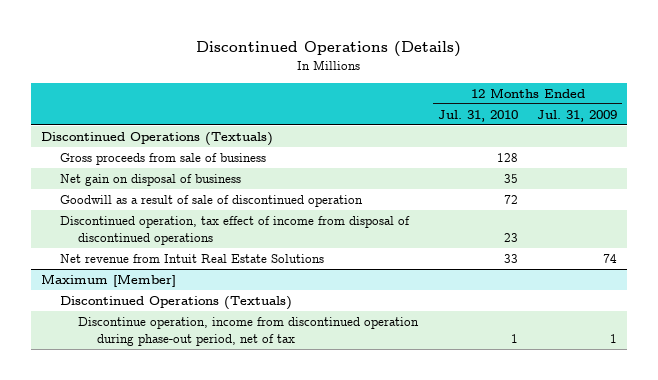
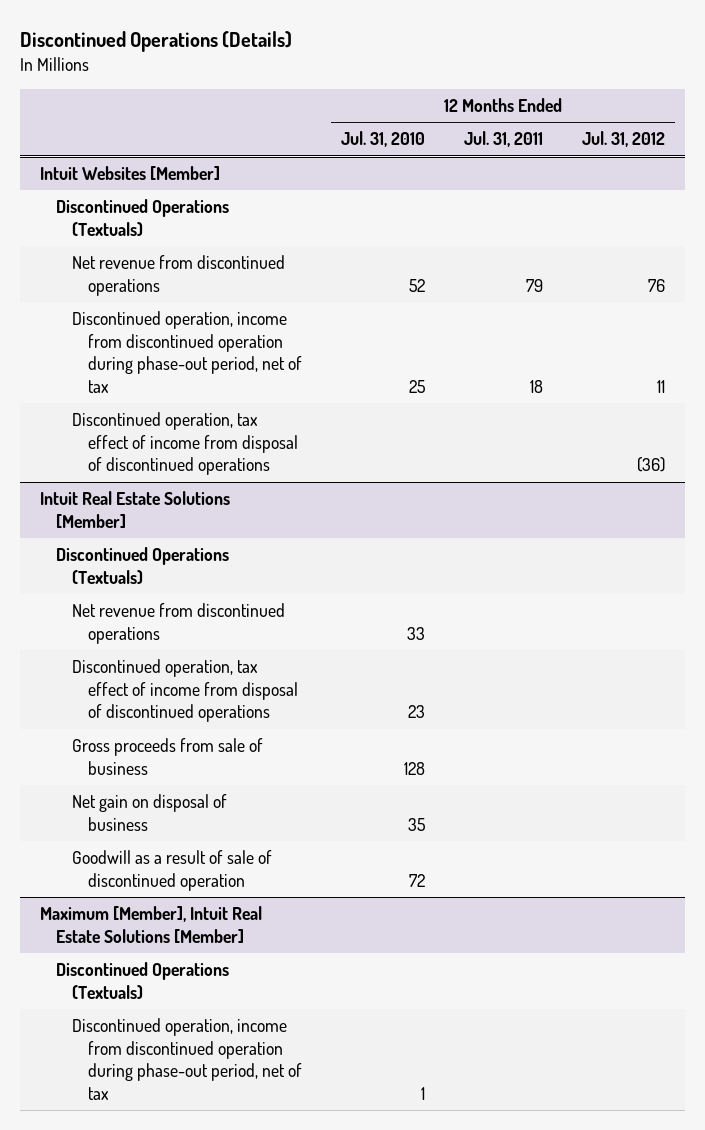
- | 12 Months Ended Jul. 31, 2010 | 12 Months Ended Jul. 31, 2009
+ | 12 Months Ended Jul. 31, 2010 | 12 Months Ended Jul. 31, 2011 | 12 Months Ended Jul. 31, 2012
+ Intuit Websites [Member]
+ Net revenue from discontinued operations | 52 | 79 | 76
+ Discontinued operation, income from discontinued operation during phase-out period, net of tax | 25 | 18 | 11
+ Discontinued operation, tax effect of income from disposal of discontinued operations | | | (36)
+ Intuit Real Estate Solutions [Member]
+ Discontinued Operations (Textuals)
+ Net revenue from discontinued operations | 33 | |
+ Discontinued operation, tax effect of income from disposal of discontinued operations | 23 | |
- Discontinued operation, tax effect of income from disposal of discontinued operations | 23 |
- Net revenue from Intuit Real Estate Solutions | 33 | 74
- Maximum [Member]
+ Maximum [Member], Intuit Real Estate Solutions [Member]
- Discontinue operation, income from discontinued operation during phase-out period, net of tax | 1 | 1
+ Discontinued operation, income from discontinued operation during phase-out period, net of tax | 1 | |

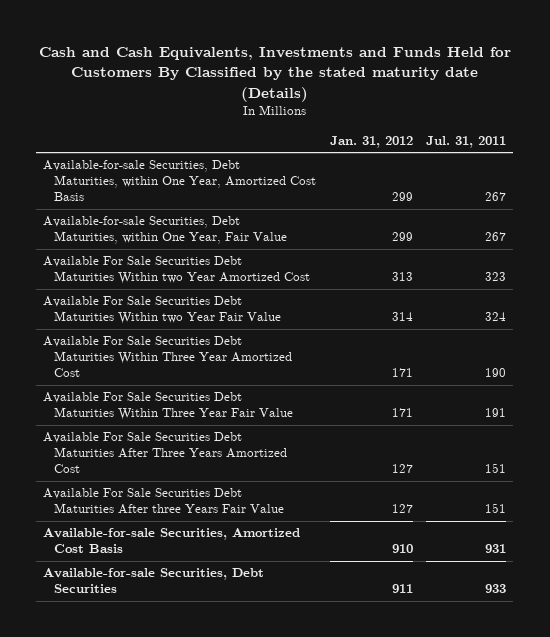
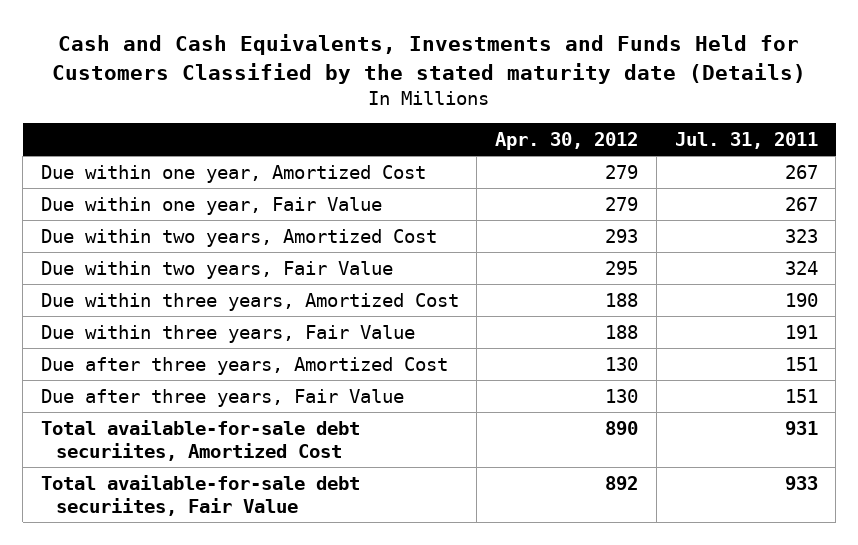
- Cash and Cash Equivalents, Investments and Funds Held for Customers By Classified by the stated maturity date (Details)
+ Cash and Cash Equivalents, Investments and Funds Held for Customers Classified by the stated maturity date (Details)
- | Jan. 31, 2012 | Jul. 31, 2011
+ | Apr. 30, 2012 | Jul. 31, 2011
- Available-for-sale Securities, Debt Maturities, within One Year, Amortized Cost Basis | 299 | 267
- Available-for-sale Securities, Debt Maturities, within One Year, Fair Value | 299 | 267
- Available For Sale Securities Debt Maturities Within two Year Amortized Cost | 313 | 323
- Available For Sale Securities Debt Maturities Within two Year Fair Value | 314 | 324
- Available For Sale Securities Debt Maturities Within Three Year Amortized Cost | 171 | 190
- Available For Sale Securities Debt Maturities Within Three Year Fair Value | 171 | 191
- Available For Sale Securities Debt Maturities After Three Years Amortized Cost | 127 | 151
- Available For Sale Securities Debt Maturities After three Years Fair Value | 127 | 151
- Available-for-sale Securities, Amortized Cost Basis | 910 | 931
- Available-for-sale Securities, Debt Securities | 911 | 933
+ Due within one year, Amortized Cost | 279 | 267
+ Due within one year, Fair Value | 279 | 267
+ Due within two years, Amortized Cost | 293 | 323
+ Due within two years, Fair Value | 295 | 324
+ Due within three years, Amortized Cost | 188 | 190
+ Due within three years, Fair Value | 188 | 191
+ Due after three years, Amortized Cost | 130 | 151
+ Due after three years, Fair Value | 130 | 151
+ Total available-for-sale debt securiites, Amortized Cost | 890 | 931
+ Total available-for-sale debt securiites, Fair Value | 892 | 933

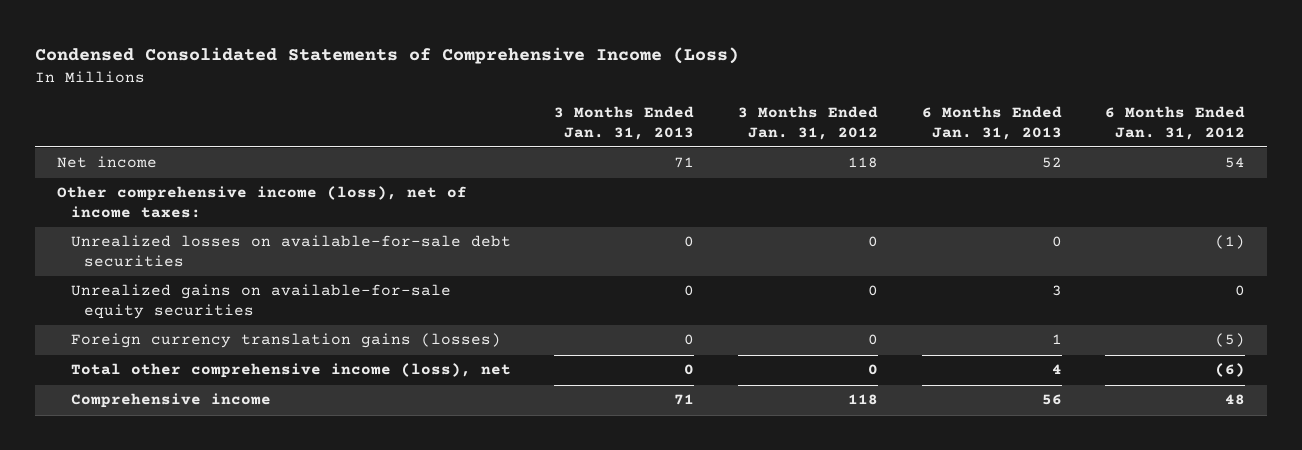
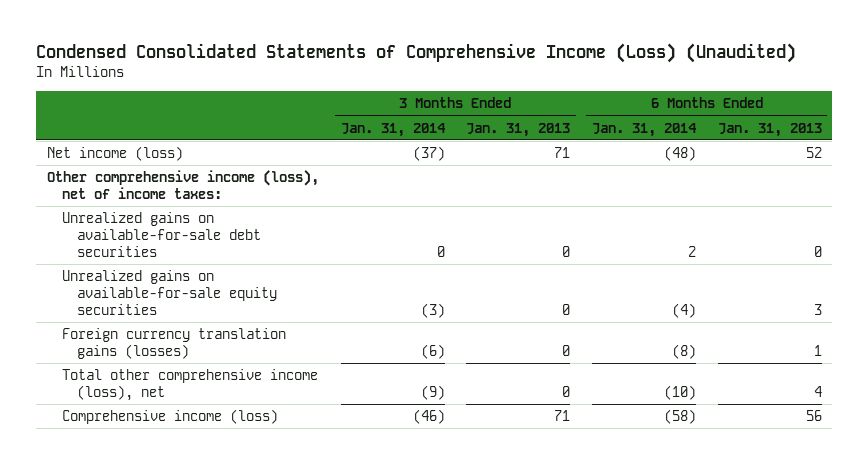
- Condensed Consolidated Statements of Comprehensive Income (Loss)
+ Condensed Consolidated Statements of Comprehensive Income (Loss) (Unaudited)
- | 3 Months Ended Jan. 31, 2013 | 3 Months Ended Jan. 31, 2012 | 6 Months Ended Jan. 31, 2013 | 6 Months Ended Jan. 31, 2012
+ | 3 Months Ended Jan. 31, 2014 | 3 Months Ended Jan. 31, 2013 | 6 Months Ended Jan. 31, 2014 | 6 Months Ended Jan. 31, 2013
- Net income | 71 | 118 | 52 | 54
+ Net income (loss) | (37) | 71 | (48) | 52
- Unrealized losses on available-for-sale debt securities | 0 | 0 | 0 | (1)
+ Unrealized gains on available-for-sale debt securities | 0 | 0 | 2 | 0
- Comprehensive income | 71 | 118 | 56 | 48
+ Comprehensive income (loss) | (46) | 71 | (58) | 56

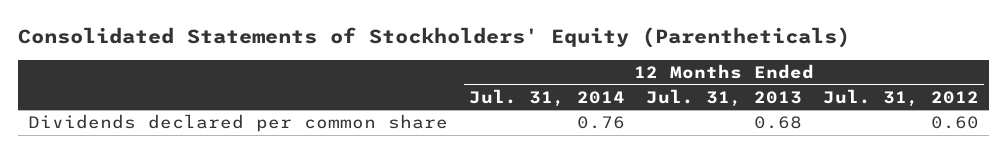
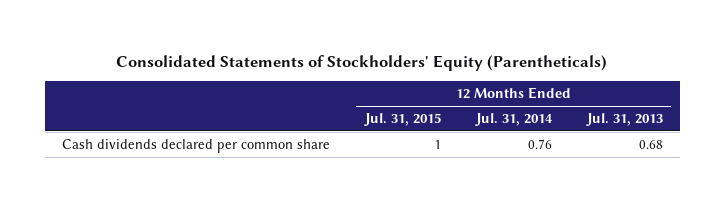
- | 12 Months Ended Jul. 31, 2014 | 12 Months Ended Jul. 31, 2013 | 12 Months Ended Jul. 31, 2012
+ | 12 Months Ended Jul. 31, 2015 | 12 Months Ended Jul. 31, 2014 | 12 Months Ended Jul. 31, 2013
- Dividends declared per common share | 0.76 | 0.68 | 0.60
+ Cash dividends declared per common share | 1 | 0.76 | 0.68

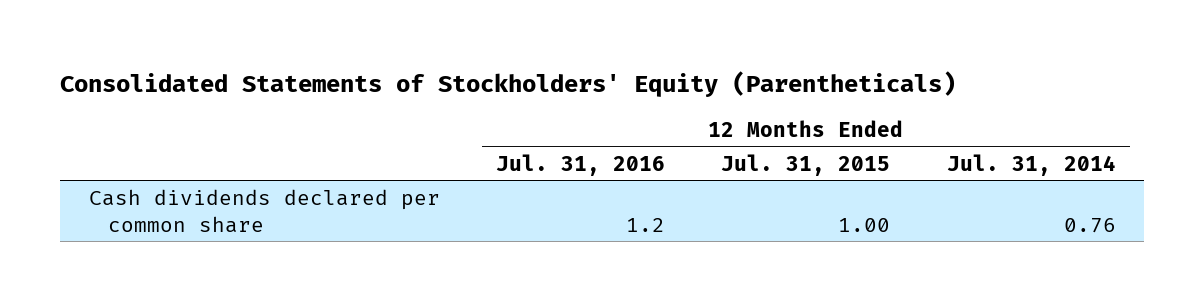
- | 12 Months Ended Jul. 31, 2015 | 12 Months Ended Jul. 31, 2014 | 12 Months Ended Jul. 31, 2013
+ | 12 Months Ended Jul. 31, 2016 | 12 Months Ended Jul. 31, 2015 | 12 Months Ended Jul. 31, 2014
- Cash dividends declared per common share | 1 | 0.76 | 0.68
+ Cash dividends declared per common share | 1.2 | 1.00 | 0.76

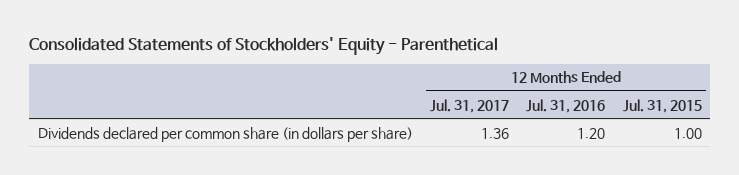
- Consolidated Statements of Stockholders' Equity (Parentheticals)
+ Consolidated Statements of Stockholders' Equity - Parenthetical
- | 12 Months Ended Jul. 31, 2016 | 12 Months Ended Jul. 31, 2015 | 12 Months Ended Jul. 31, 2014
+ | 12 Months Ended Jul. 31, 2017 | 12 Months Ended Jul. 31, 2016 | 12 Months Ended Jul. 31, 2015
- Cash dividends declared per common share | 1.2 | 1.00 | 0.76
+ Dividends declared per common share (in dollars per share) | 1.36 | 1.20 | 1.00

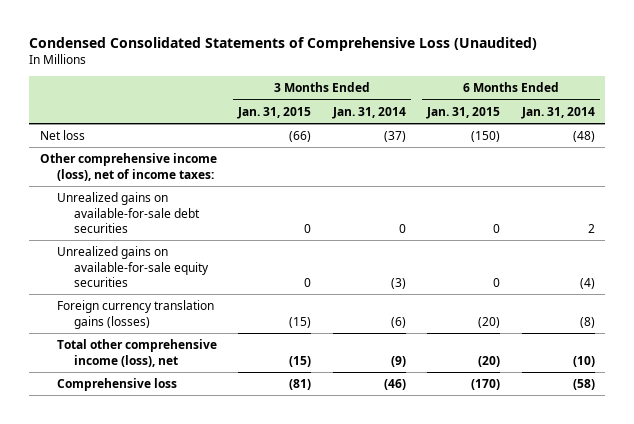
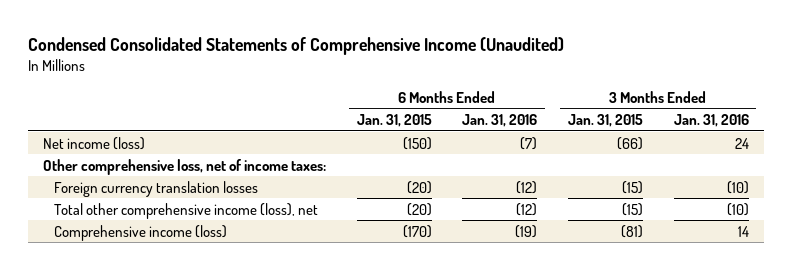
- Condensed Consolidated Statements of Comprehensive Loss (Unaudited)
+ Condensed Consolidated Statements of Comprehensive Income (Unaudited)
- | 3 Months Ended Jan. 31, 2015 | 3 Months Ended Jan. 31, 2014 | 6 Months Ended Jan. 31, 2015 | 6 Months Ended Jan. 31, 2014
+ | 6 Months Ended Jan. 31, 2015 | 6 Months Ended Jan. 31, 2016 | 3 Months Ended Jan. 31, 2015 | 3 Months Ended Jan. 31, 2016
- Net loss | (66) | (37) | (150) | (48)
- Other comprehensive income (loss), net of income taxes:
- Unrealized gains on available-for-sale debt securities | 0 | 0 | 0 | 2
- Unrealized gains on available-for-sale equity securities | 0 | (3) | 0 | (4)
- Foreign currency translation gains (losses) | (15) | (6) | (20) | (8)
+ Net income (loss) | (150) | (7) | (66) | 24
+ Other comprehensive loss, net of income taxes:
+ Foreign currency translation losses | (20) | (12) | (15) | (10)
- Comprehensive loss | (81) | (46) | (170) | (58)
+ Comprehensive income (loss) | (170) | (19) | (81) | 14

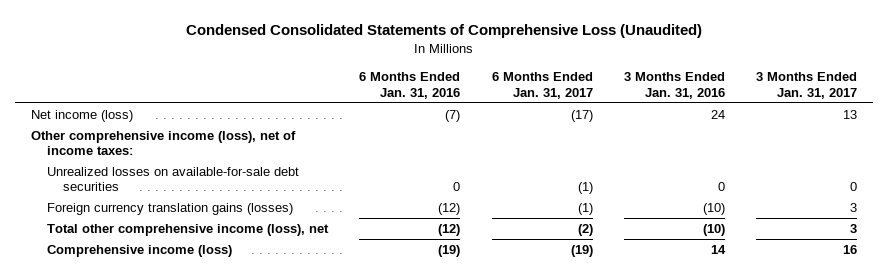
- Condensed Consolidated Statements of Comprehensive Income (Unaudited)
+ Condensed Consolidated Statements of Comprehensive Loss (Unaudited)
- | 6 Months Ended Jan. 31, 2015 | 6 Months Ended Jan. 31, 2016 | 3 Months Ended Jan. 31, 2015 | 3 Months Ended Jan. 31, 2016
+ | 6 Months Ended Jan. 31, 2016 | 6 Months Ended Jan. 31, 2017 | 3 Months Ended Jan. 31, 2016 | 3 Months Ended Jan. 31, 2017
- Other comprehensive loss, net of income taxes:
- Foreign currency translation losses | (20) | (12) | (15) | (10)
+ Other comprehensive income (loss), net of income taxes:
+ Unrealized losses on available-for-sale debt securities | 0 | (1) | 0 | 0
+ Foreign currency translation gains (losses) | (12) | (1) | (10) | 3

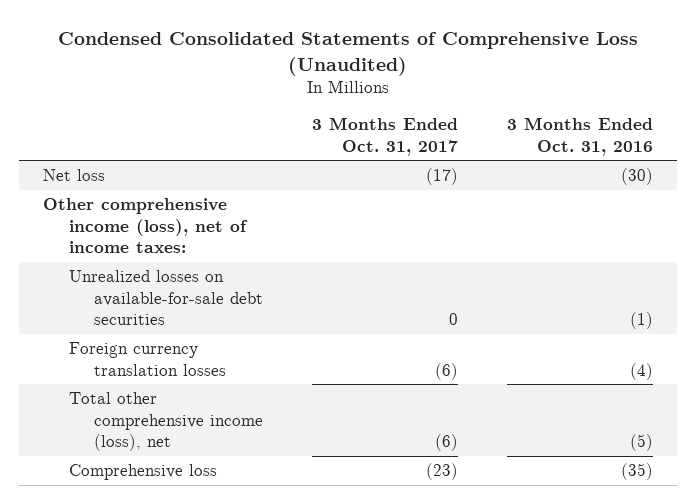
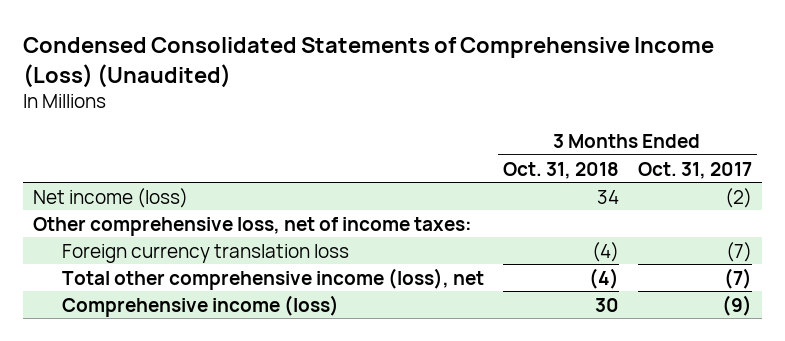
- Condensed Consolidated Statements of Comprehensive Loss (Unaudited)
+ Condensed Consolidated Statements of Comprehensive Income (Loss) (Unaudited)
- | 3 Months Ended Oct. 31, 2017 | 3 Months Ended Oct. 31, 2016
+ | 3 Months Ended Oct. 31, 2018 | 3 Months Ended Oct. 31, 2017
- Net loss | (17) | (30)
- Other comprehensive income (loss), net of income taxes:
- Unrealized losses on available-for-sale debt securities | 0 | (1)
- Foreign currency translation losses | (6) | (4)
- Total other comprehensive income (loss), net | (6) | (5)
- Comprehensive loss | (23) | (35)
+ Net income (loss) | 34 | (2)
+ Other comprehensive loss, net of income taxes:
+ Foreign currency translation loss | (4) | (7)
+ Total other comprehensive income (loss), net | (4) | (7)
+ Comprehensive income (loss) | 30 | (9)

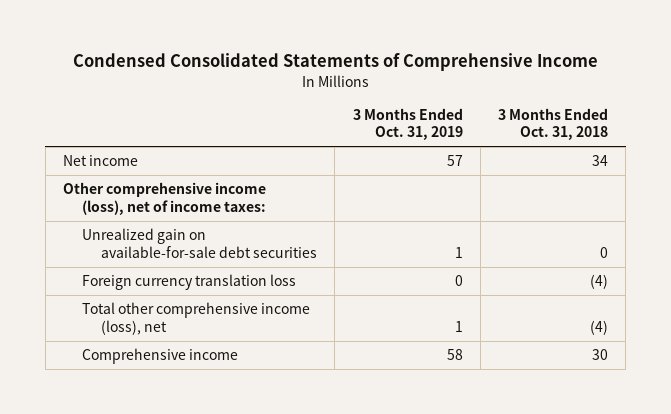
- Condensed Consolidated Statements of Comprehensive Income (Loss) (Unaudited)
+ Condensed Consolidated Statements of Comprehensive Income
- | 3 Months Ended Oct. 31, 2018 | 3 Months Ended Oct. 31, 2017
+ | 3 Months Ended Oct. 31, 2019 | 3 Months Ended Oct. 31, 2018
- Net income (loss) | 34 | (2)
- Other comprehensive loss, net of income taxes:
+ Net income | 57 | 34
+ Other comprehensive income (loss), net of income taxes:
+ Unrealized gain on available-for-sale debt securities | 1 | 0
- Comprehensive income (loss) | 30 | (9)
+ Comprehensive income | 58 | 30

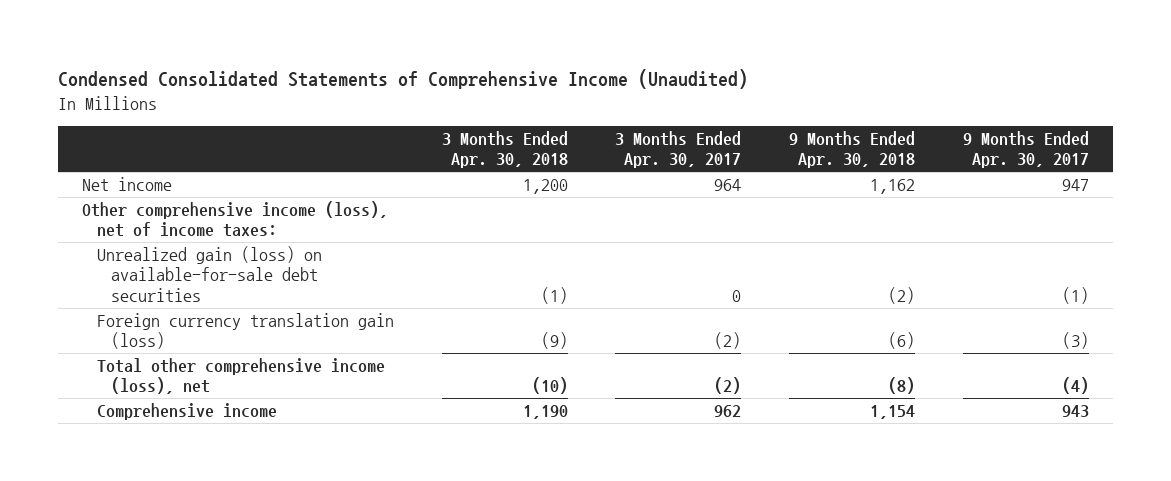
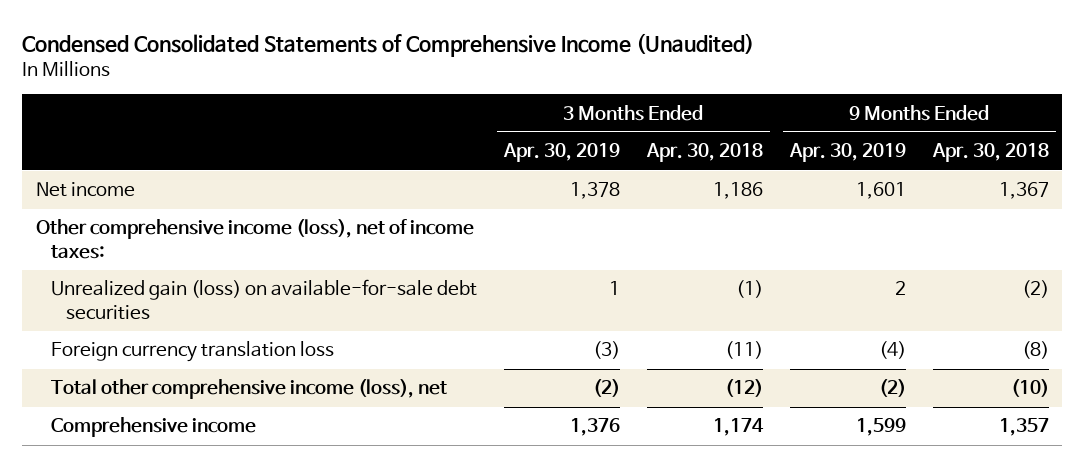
- | 3 Months Ended Apr. 30, 2018 | 3 Months Ended Apr. 30, 2017 | 9 Months Ended Apr. 30, 2018 | 9 Months Ended Apr. 30, 2017
+ | 3 Months Ended Apr. 30, 2019 | 3 Months Ended Apr. 30, 2018 | 9 Months Ended Apr. 30, 2019 | 9 Months Ended Apr. 30, 2018
- Net income | 1,200 | 964 | 1,162 | 947
+ Net income | 1,378 | 1,186 | 1,601 | 1,367
- Foreign currency translation gain (loss) | (9) | (2) | (6) | (3)
- Total other comprehensive income (loss), net | (10) | (2) | (8) | (4)
- Comprehensive income | 1,190 | 962 | 1,154 | 943
+ Foreign currency translation loss | (3) | (11) | (4) | (8)
+ Total other comprehensive income (loss), net | (2) | (12) | (2) | (10)
+ Comprehensive income | 1,376 | 1,174 | 1,599 | 1,357

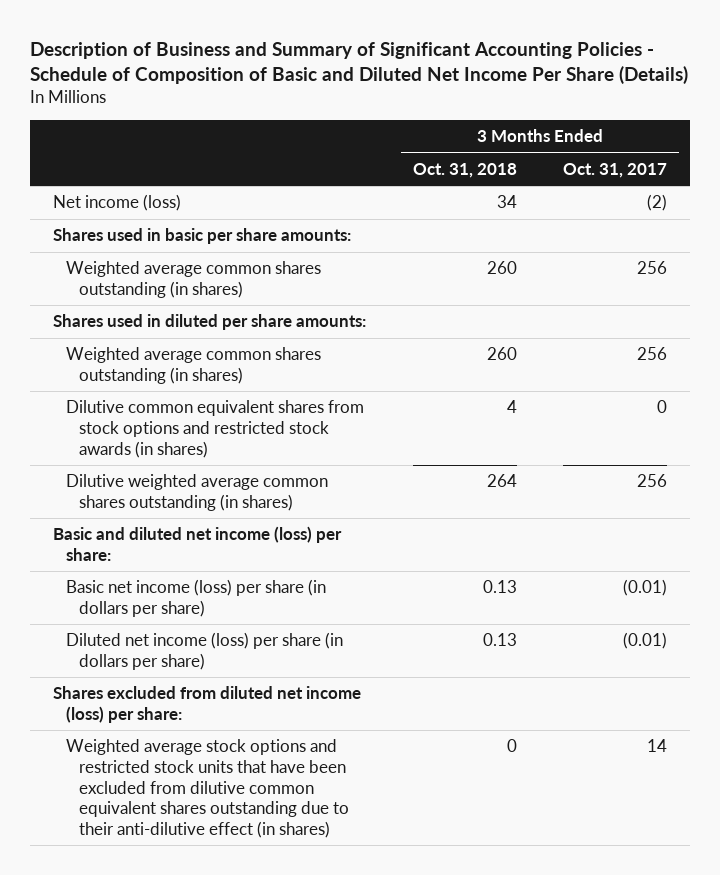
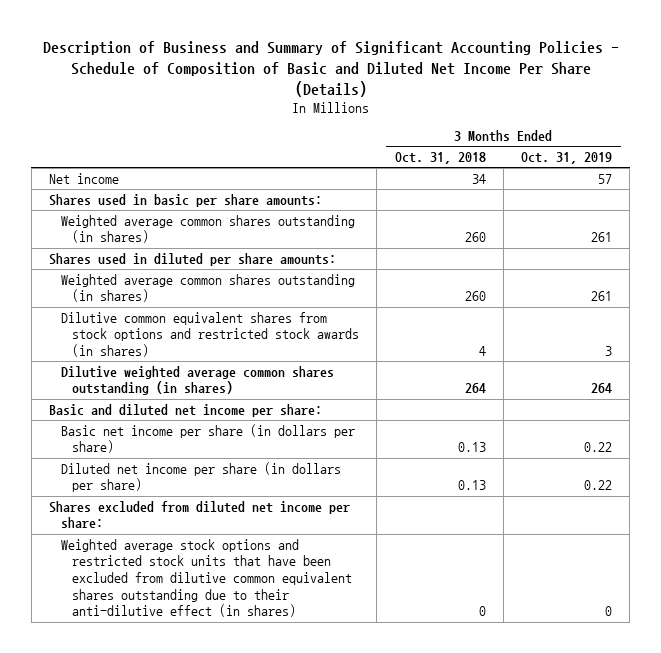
- | 3 Months Ended Oct. 31, 2018 | 3 Months Ended Oct. 31, 2017
+ | 3 Months Ended Oct. 31, 2018 | 3 Months Ended Oct. 31, 2019
- Net income (loss) | 34 | (2)
+ Net income | 34 | 57
- Basic and diluted net income (loss) per share:
- Basic net income (loss) per share (in dollars per share) | 0.13 | (0.01)
- Diluted net income (loss) per share (in dollars per share) | 0.13 | (0.01)
- Shares excluded from diluted net income (loss) per share:
+ Basic and diluted net income per share:
+ Basic net income per share (in dollars per share) | 0.13 | 0.22
+ Diluted net income per share (in dollars per share) | 0.13 | 0.22
+ Shares excluded from diluted net income per share:

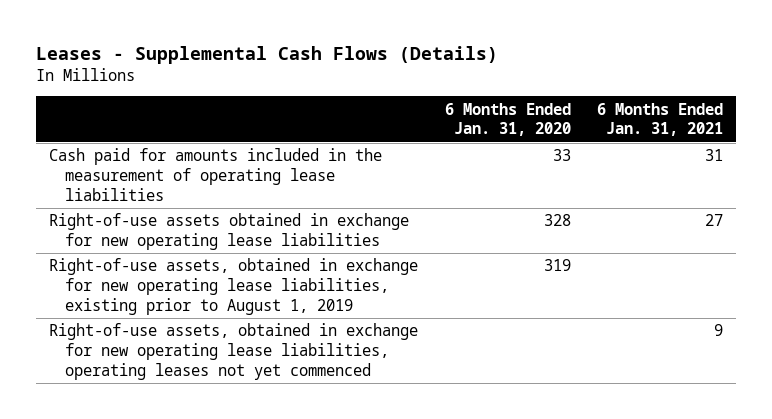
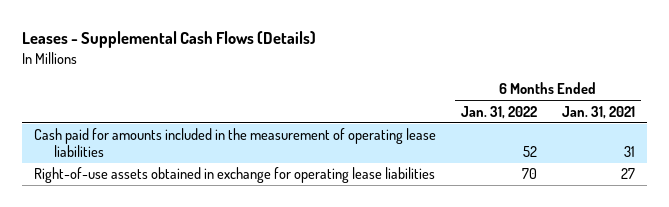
- | 6 Months Ended Jan. 31, 2020 | 6 Months Ended Jan. 31, 2021
+ | 6 Months Ended Jan. 31, 2022 | 6 Months Ended Jan. 31, 2021
- Right-of-use assets obtained in exchange for new operating lease liabilities | 328 | 27
- Right-of-use assets, obtained in exchange for new operating lease liabilities, existing prior to August 1, 2019 | 319 |
- Right-of-use assets, obtained in exchange for new operating lease liabilities, operating leases not yet commenced | | 9
+ Right-of-use assets obtained in exchange for operating lease liabilities | 70 | 27

